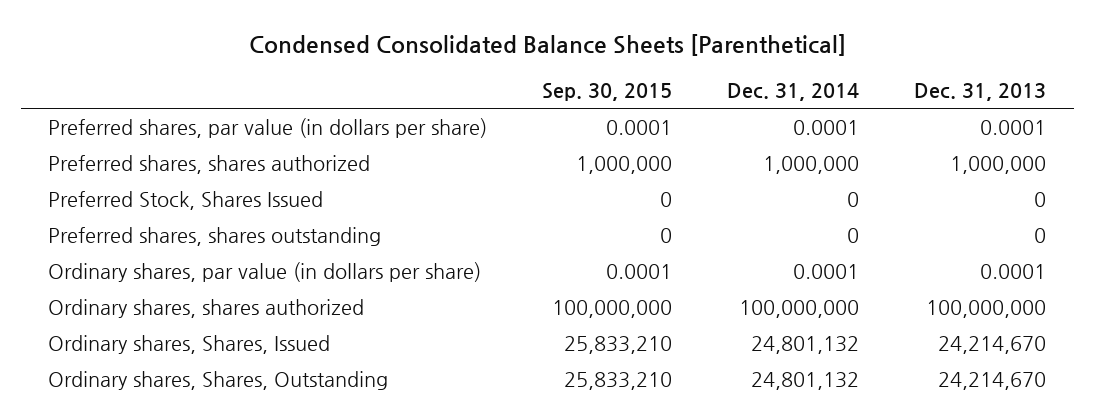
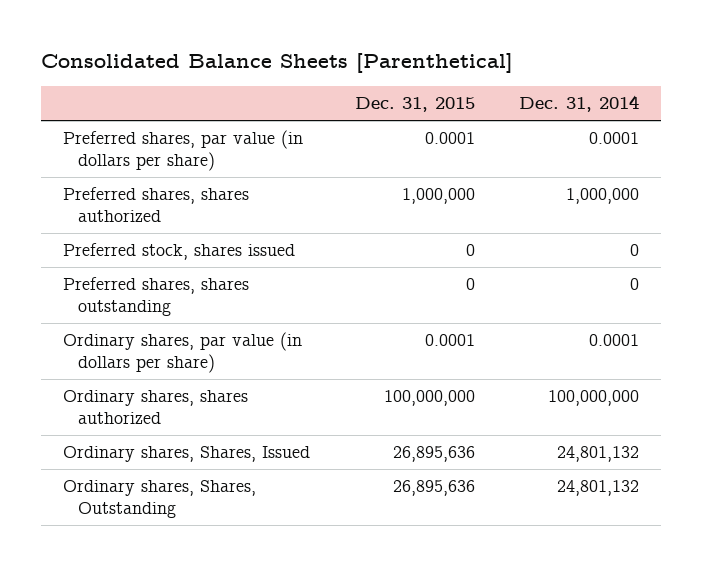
- Condensed Consolidated Balance Sheets [Parenthetical]
+ Consolidated Balance Sheets [Parenthetical]
- | Sep. 30, 2015 | Dec. 31, 2014 | Dec. 31, 2013
+ | Dec. 31, 2015 | Dec. 31, 2014
- Preferred Stock, Shares Issued | 0 | 0 | 0
+ Preferred stock, shares issued | 0 | 0

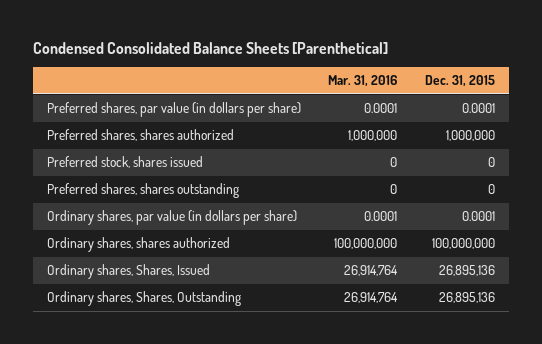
- Consolidated Balance Sheets [Parenthetical]
+ Condensed Consolidated Balance Sheets [Parenthetical]
- | Dec. 31, 2015 | Dec. 31, 2014
+ | Mar. 31, 2016 | Dec. 31, 2015
- Ordinary shares, Shares, Issued | 26,895,636 | 24,801,132
- Ordinary shares, Shares, Outstanding | 26,895,636 | 24,801,132
+ Ordinary shares, Shares, Issued | 26,914,764 | 26,895,136
+ Ordinary shares, Shares, Outstanding | 26,914,764 | 26,895,136

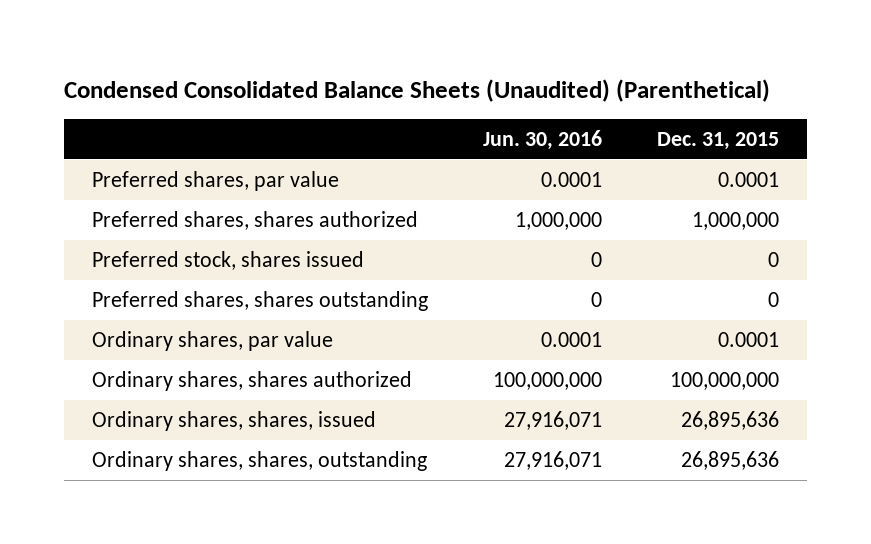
- Condensed Consolidated Balance Sheets [Parenthetical]
+ Condensed Consolidated Balance Sheets (Unaudited) (Parenthetical)
- | Mar. 31, 2016 | Dec. 31, 2015
+ | Jun. 30, 2016 | Dec. 31, 2015
- Preferred shares, par value (in dollars per share) | 0.0001 | 0.0001
+ Preferred shares, par value | 0.0001 | 0.0001
- Ordinary shares, par value (in dollars per share) | 0.0001 | 0.0001
+ Ordinary shares, par value | 0.0001 | 0.0001
- Ordinary shares, Shares, Issued | 26,914,764 | 26,895,136
- Ordinary shares, Shares, Outstanding | 26,914,764 | 26,895,136
+ Ordinary shares, shares, issued | 27,916,071 | 26,895,636
+ Ordinary shares, shares, outstanding | 27,916,071 | 26,895,636

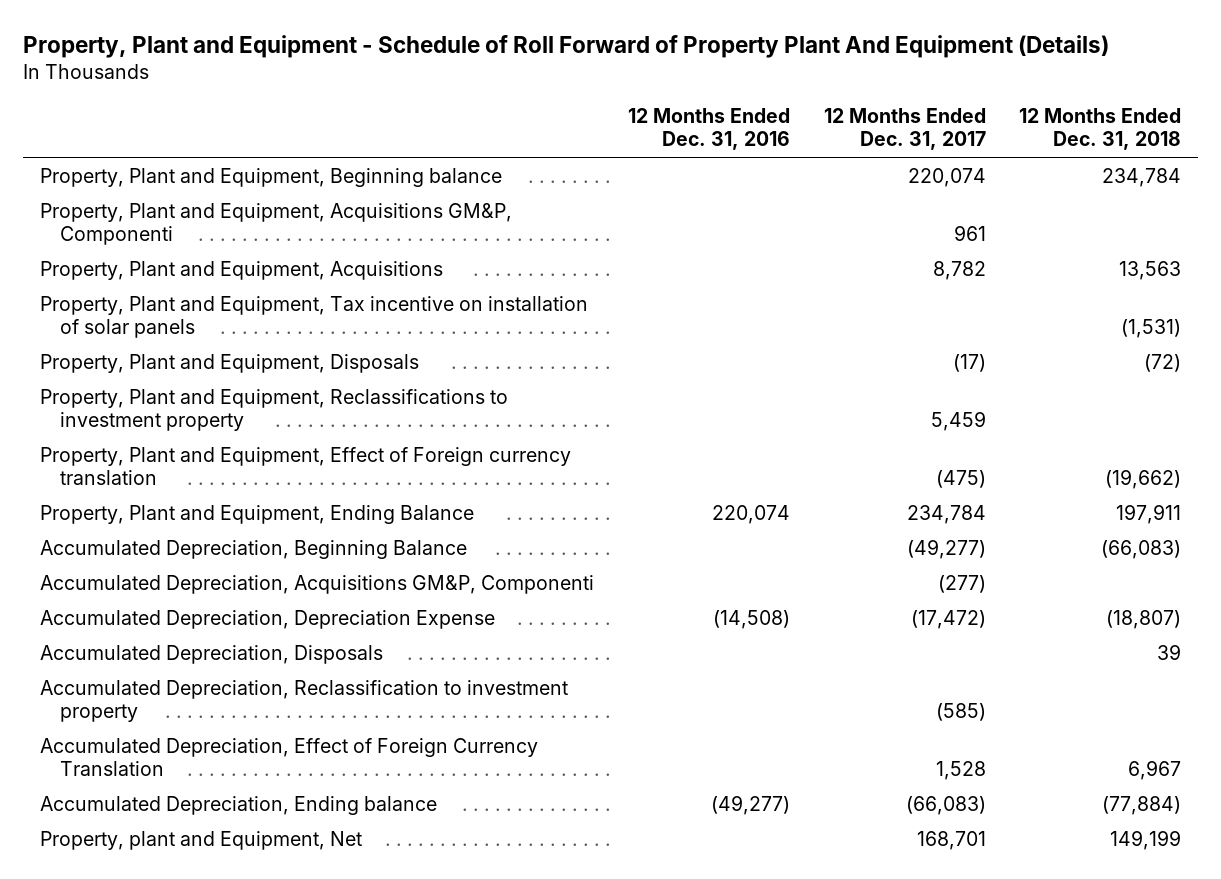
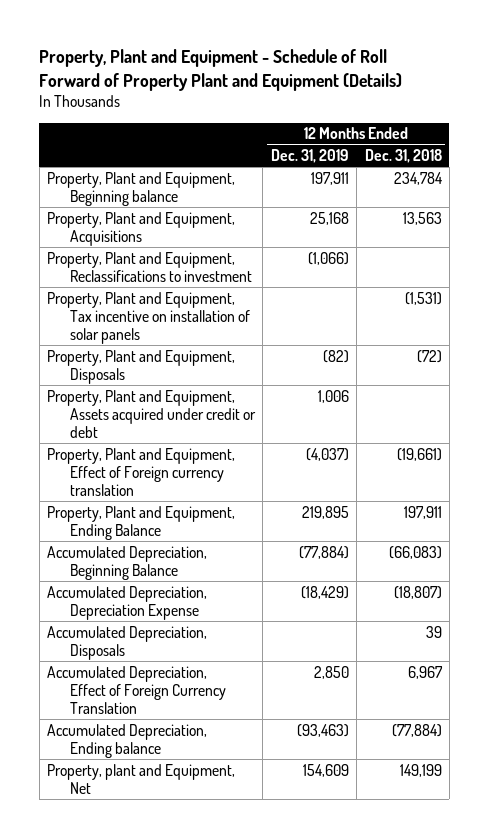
- Property, Plant and Equipment - Schedule of Roll Forward of Property Plant And Equipment (Details)
+ Property, Plant and Equipment - Schedule of Roll Forward of Property Plant and Equipment (Details)
- | 12 Months Ended Dec. 31, 2016 | 12 Months Ended Dec. 31, 2017 | 12 Months Ended Dec. 31, 2018
+ | 12 Months Ended Dec. 31, 2019 | 12 Months Ended Dec. 31, 2018
- Property, Plant and Equipment, Acquisitions GM&P, Componenti | | 961 |
+ Property, Plant and Equipment, Reclassifications to investment | (1,066) |
- Property, Plant and Equipment, Reclassifications to investment property | | 5,459 |
- Property, Plant and Equipment, Effect of Foreign currency translation | | (475) | (19,662)
+ Property, Plant and Equipment, Assets acquired under credit or debt | 1,006 |
+ Property, Plant and Equipment, Effect of Foreign currency translation | (4,037) | (19,661)
- Accumulated Depreciation, Acquisitions GM&P, Componenti | | (277) |
- Accumulated Depreciation, Reclassification to investment property | | (585) |

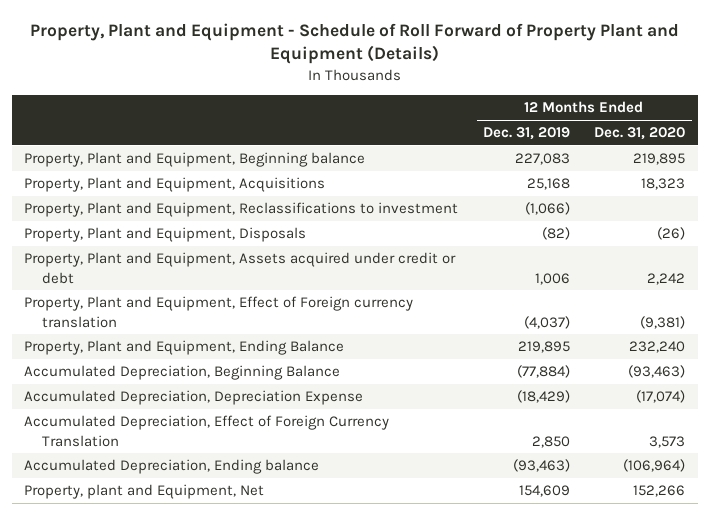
- | 12 Months Ended Dec. 31, 2019 | 12 Months Ended Dec. 31, 2018
+ | 12 Months Ended Dec. 31, 2019 | 12 Months Ended Dec. 31, 2020
- Property, Plant and Equipment, Beginning balance | 197,911 | 234,784
+ Property, Plant and Equipment, Beginning balance | 227,083 | 219,895
- Property, Plant and Equipment, Tax incentive on installation of solar panels | | (1,531)
- Accumulated Depreciation, Disposals | | 39

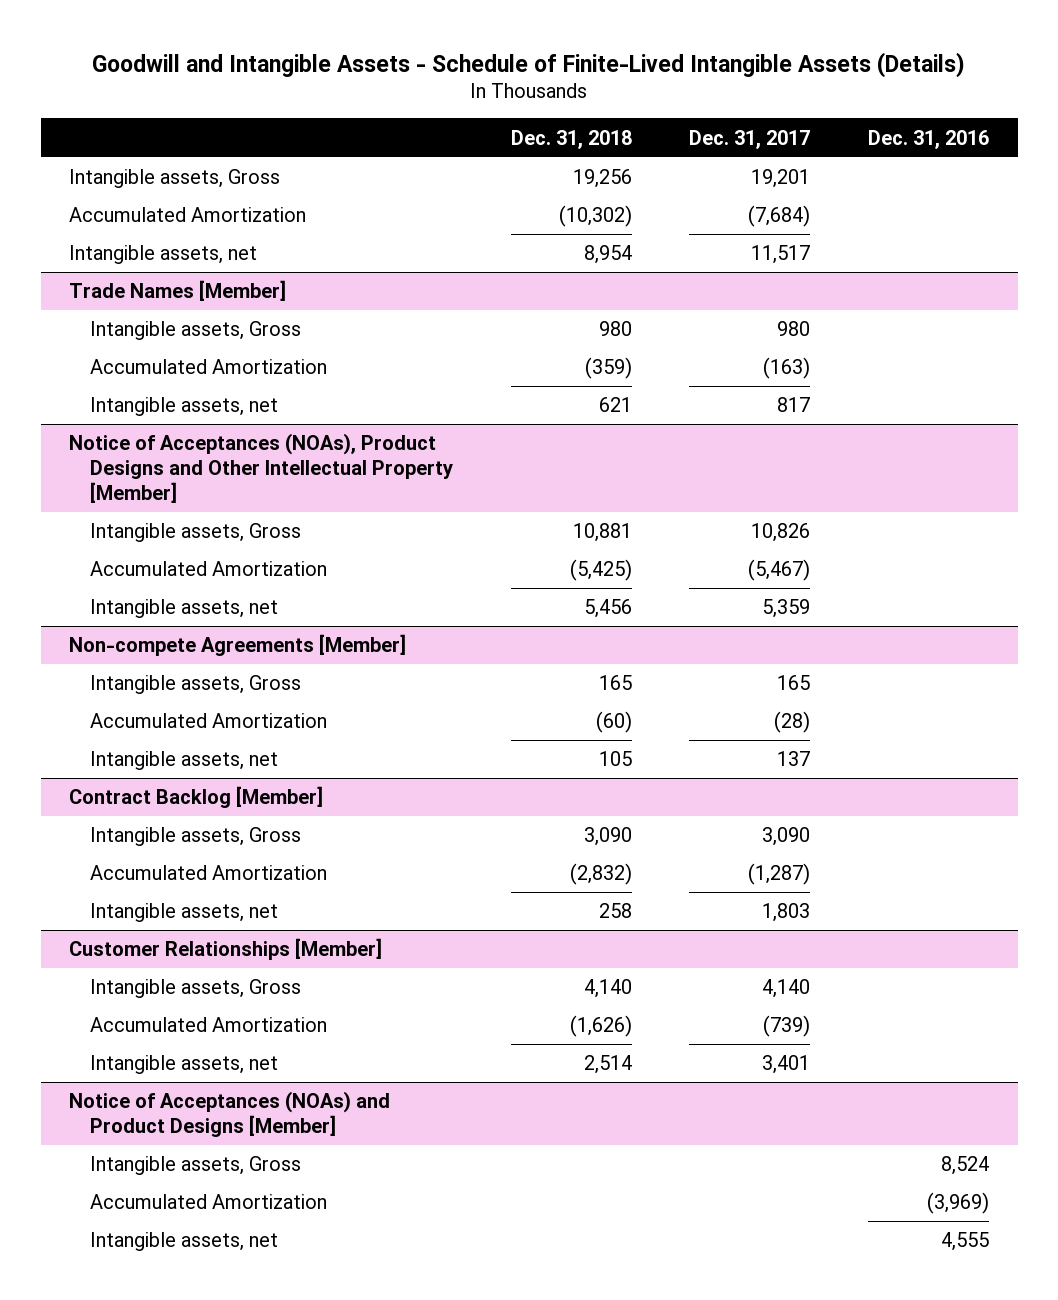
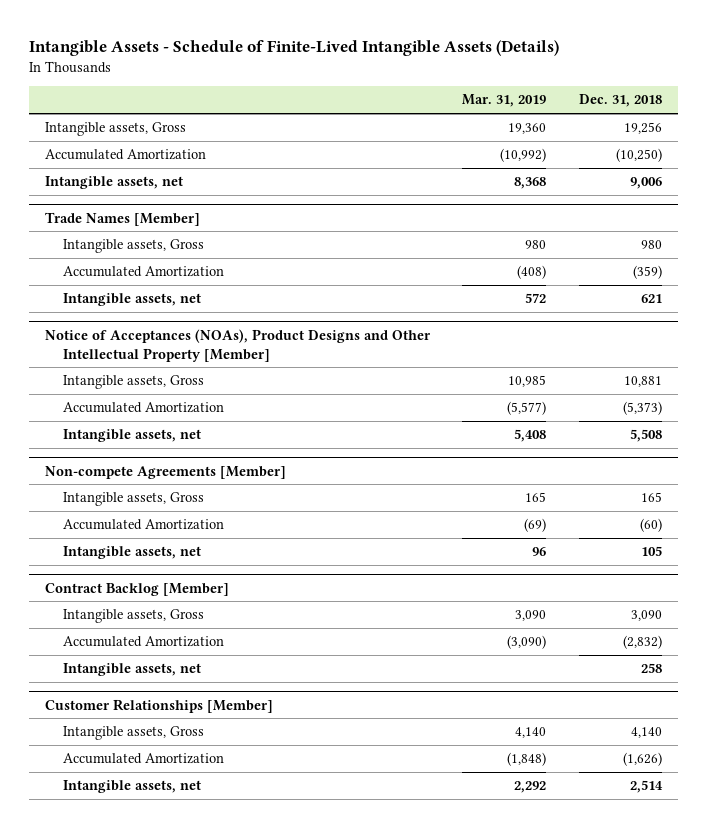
- Goodwill and Intangible Assets - Schedule of Finite-Lived Intangible Assets (Details)
+ Intangible Assets - Schedule of Finite-Lived Intangible Assets (Details)
- | Dec. 31, 2018 | Dec. 31, 2017 | Dec. 31, 2016
+ | Mar. 31, 2019 | Dec. 31, 2018
- Accumulated Amortization | (10,302) | (7,684) |
- Intangible assets, net | 8,954 | 11,517 |
+ Accumulated Amortization | (10,992) | (10,250)
+ Intangible assets, net | 8,368 | 9,006
@ Notice of Acceptances (NOAs), Product Designs and Other Intellectual Property [Member]
- Accumulated Amortization | (5,425) | (5,467) |
- Intangible assets, net | 5,456 | 5,359 |
+ Accumulated Amortization | (5,577) | (5,373)
+ Intangible assets, net | 5,408 | 5,508
- Notice of Acceptances (NOAs) and Product Designs [Member]
- Intangible assets, Gross | | | 8,524
- Accumulated Amortization | | | (3,969)
- Intangible assets, net | | | 4,555

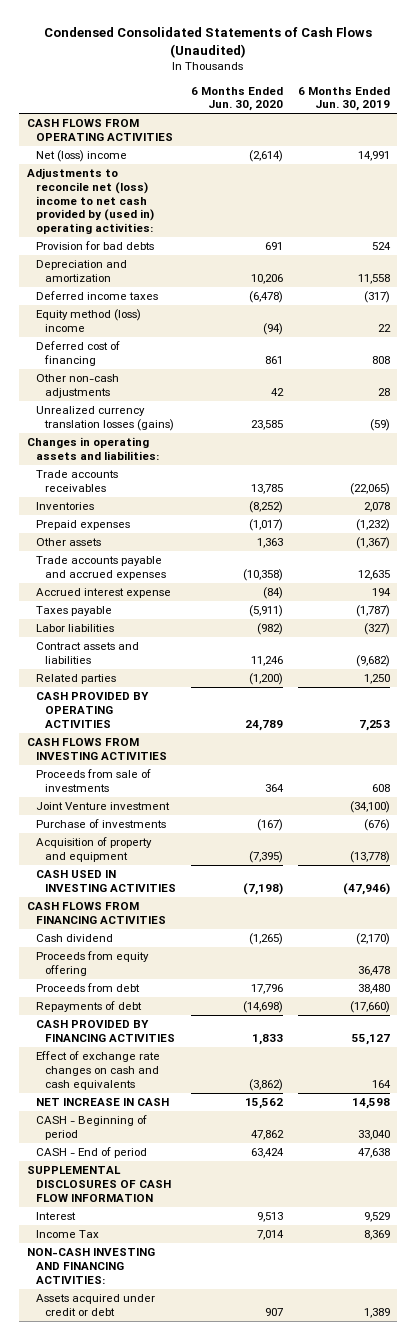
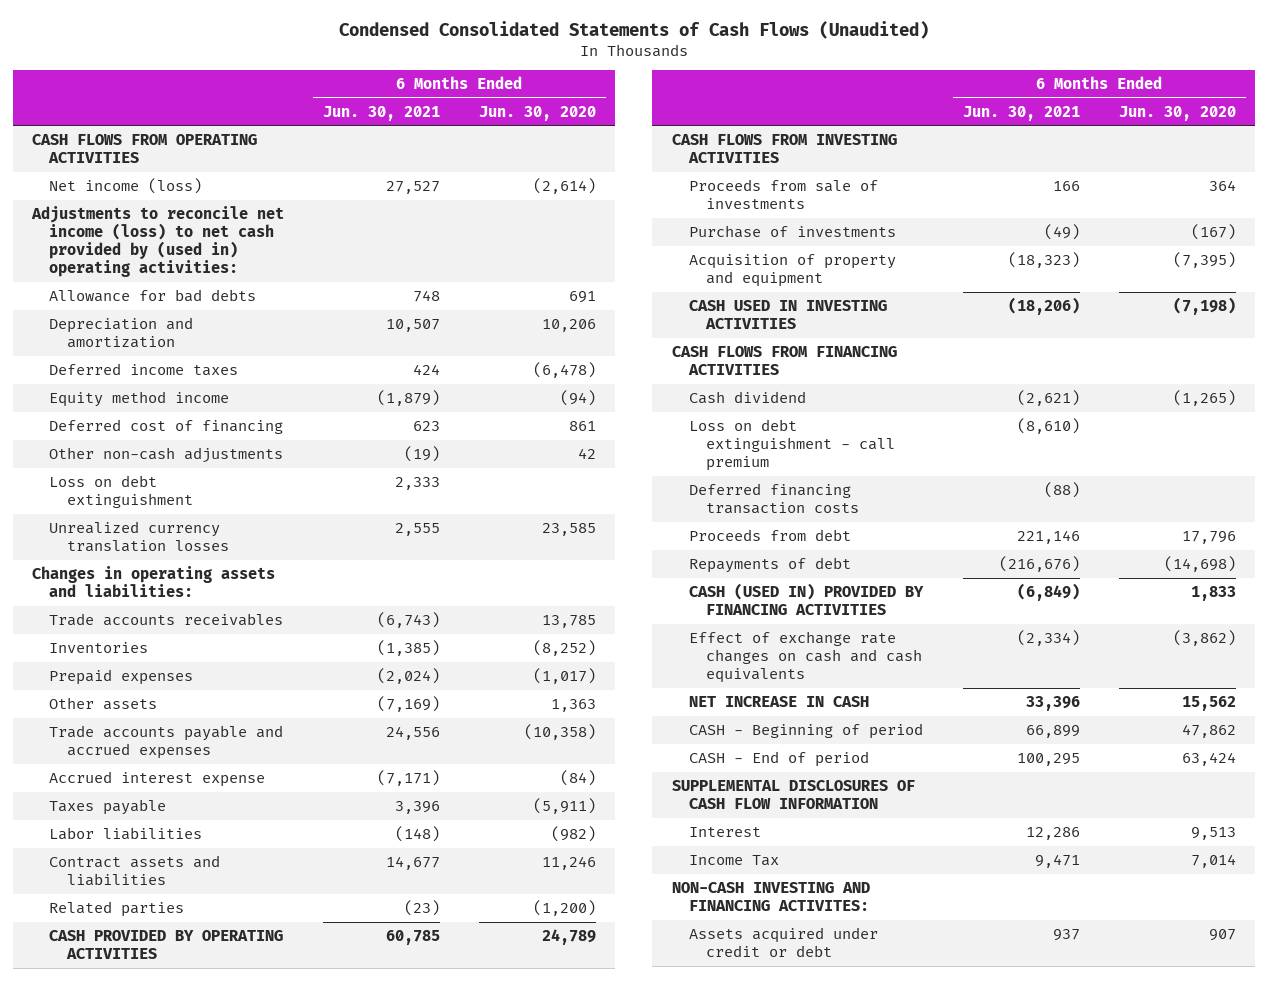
- | 6 Months Ended Jun. 30, 2020 | 6 Months Ended Jun. 30, 2019
+ | 6 Months Ended Jun. 30, 2021 | 6 Months Ended Jun. 30, 2020
- Net (loss) income | (2,614) | 14,991
- Adjustments to reconcile net (loss) income to net cash provided by (used in) operating activities:
- Provision for bad debts | 691 | 524
+ Net income (loss) | 27,527 | (2,614)
+ Adjustments to reconcile net income (loss) to net cash provided by (used in) operating activities:
+ Allowance for bad debts | 748 | 691
- Equity method (loss) income | (94) | 22
+ Equity method income | (1,879) | (94)
- Unrealized currency translation losses (gains) | 23,585 | (59)
+ Loss on debt extinguishment | 2,333 |
+ Unrealized currency translation losses | 2,555 | 23,585
- Joint Venture investment | | (34,100)
- Proceeds from equity offering | | 36,478
+ Loss on debt extinguishment - call premium | (8,610) |
+ Deferred financing transaction costs | (88) |
- CASH PROVIDED BY FINANCING ACTIVITIES | 1,833 | 55,127
+ CASH (USED IN) PROVIDED BY FINANCING ACTIVITIES | (6,849) | 1,833
- NON-CASH INVESTING AND FINANCING ACTIVITIES:
+ NON-CASH INVESTING AND FINANCING ACTIVITES:

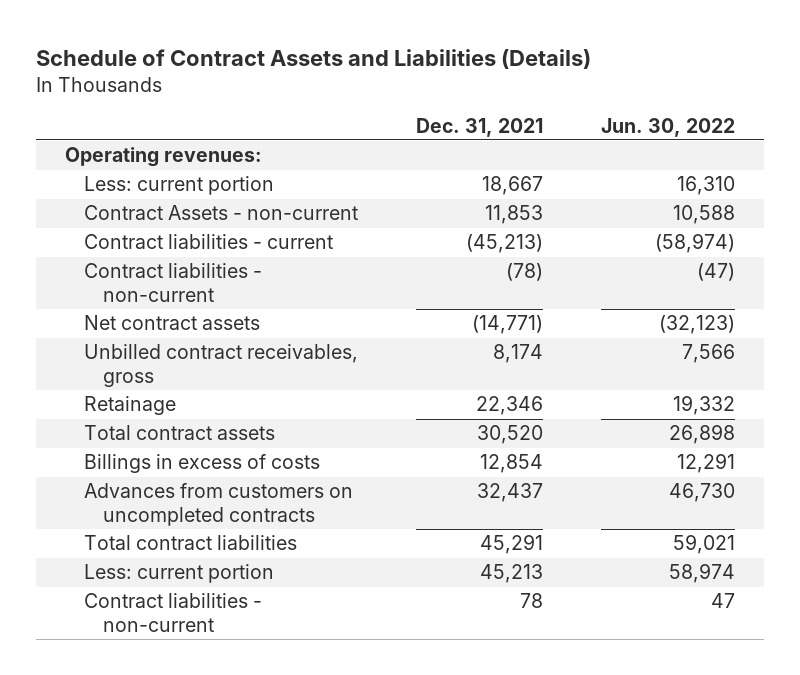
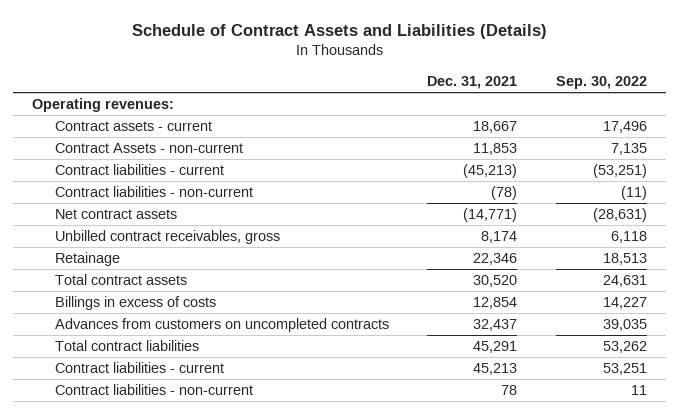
- | Dec. 31, 2021 | Jun. 30, 2022
+ | Dec. 31, 2021 | Sep. 30, 2022
- Less: current portion | 18,667 | 16,310
+ Contract assets - current | 18,667 | 17,496
- Less: current portion | 45,213 | 58,974
+ Contract liabilities - current | 45,213 | 53,251

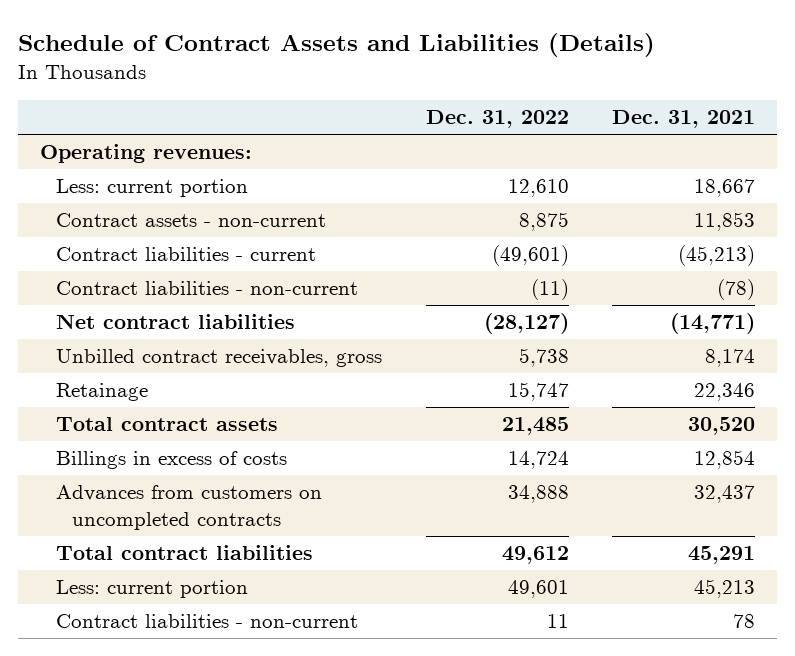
- | Dec. 31, 2021 | Sep. 30, 2022
+ | Dec. 31, 2022 | Dec. 31, 2021
- Contract assets - current | 18,667 | 17,496
- Contract Assets - non-current | 11,853 | 7,135
+ Less: current portion | 12,610 | 18,667
+ Contract assets - non-current | 8,875 | 11,853
- Net contract assets | (14,771) | (28,631)
+ Net contract liabilities | (28,127) | (14,771)
- Contract liabilities - current | 45,213 | 53,251
+ Less: current portion | 49,601 | 45,213

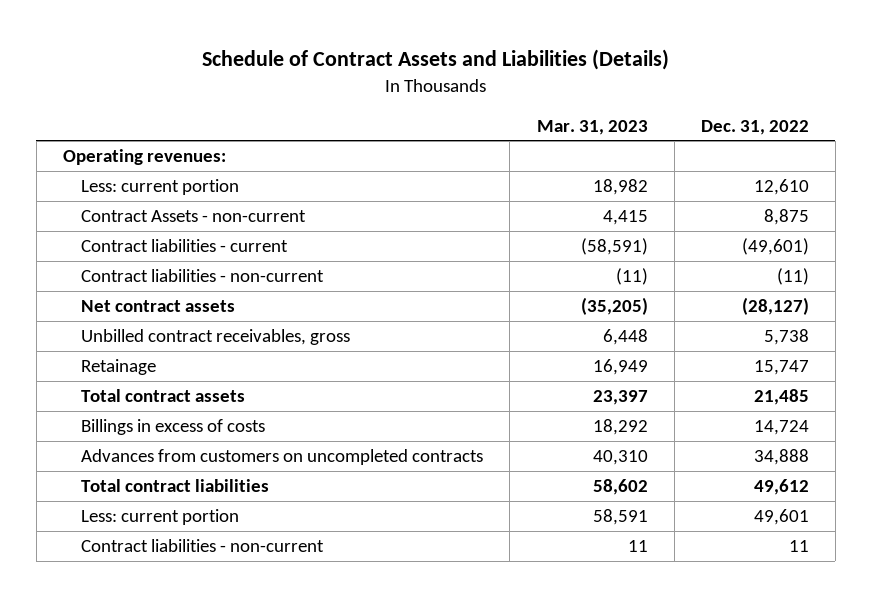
- | Dec. 31, 2022 | Dec. 31, 2021
+ | Mar. 31, 2023 | Dec. 31, 2022
- Contract assets - non-current | 8,875 | 11,853
+ Contract Assets - non-current | 4,415 | 8,875
- Net contract liabilities | (28,127) | (14,771)
+ Net contract assets | (35,205) | (28,127)

